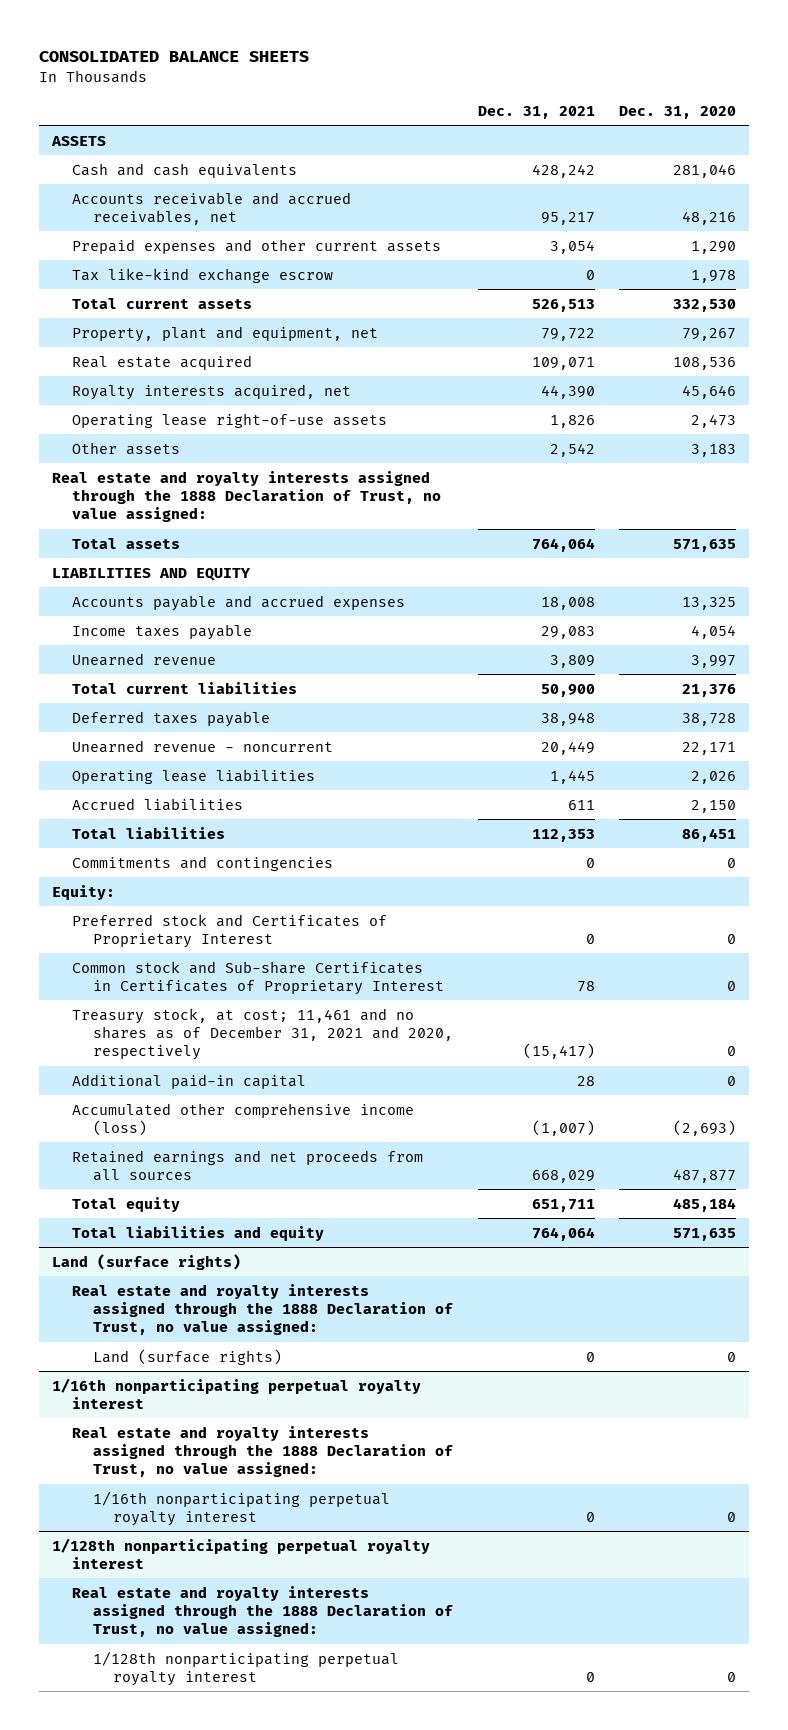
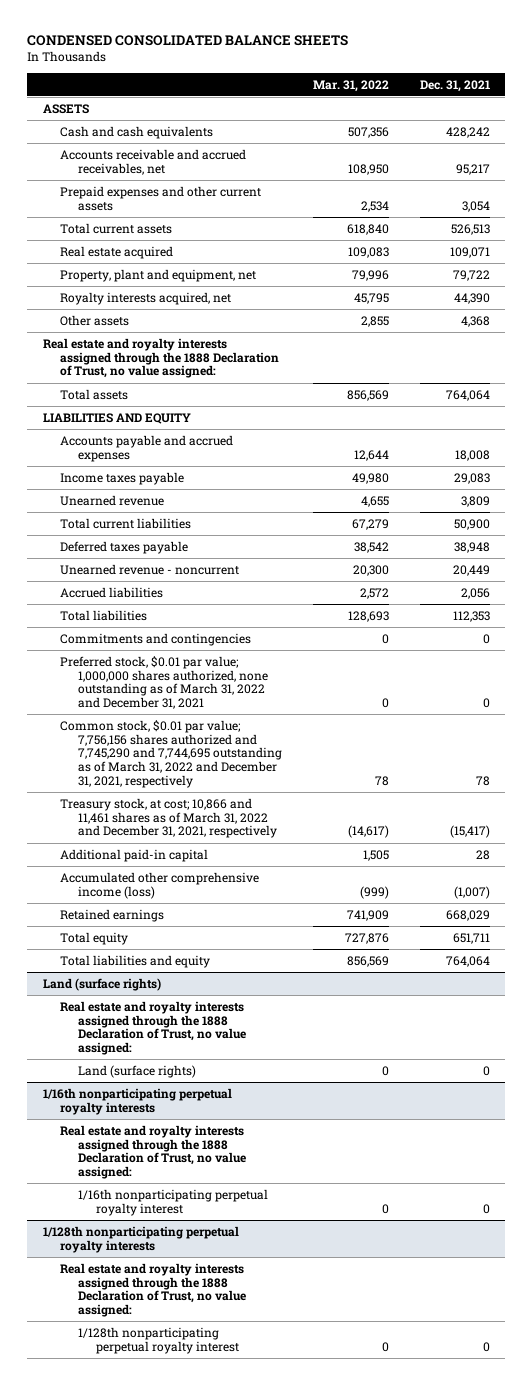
- CONSOLIDATED BALANCE SHEETS
+ CONDENSED CONSOLIDATED BALANCE SHEETS
- | Dec. 31, 2021 | Dec. 31, 2020
+ | Mar. 31, 2022 | Dec. 31, 2021
- Tax like-kind exchange escrow | 0 | 1,978
moved down: Property, plant and equipment, net | 79,996 | 79,722
- Operating lease right-of-use assets | 1,826 | 2,473
- Other assets | 2,542 | 3,183
+ Other assets | 2,855 | 4,368
- Operating lease liabilities | 1,445 | 2,026
- Accrued liabilities | 611 | 2,150
+ Accrued liabilities | 2,572 | 2,056
- Equity:
- Preferred stock and Certificates of Proprietary Interest | 0 | 0
- Common stock and Sub-share Certificates in Certificates of Proprietary Interest | 78 | 0
- Treasury stock, at cost; 11,461 and no shares as of December 31, 2021 and 2020, respectively | (15,417) | 0
+ Preferred stock, $0.01 par value; 1,000,000 shares authorized, none outstanding as of March 31, 2022 and December 31, 2021 | 0 | 0
+ Common stock, $0.01 par value; 7,756,156 shares authorized and 7,745,290 and 7,744,695 outstanding as of March 31, 2022 and December 31, 2021, respectively | 78 | 78
+ Treasury stock, at cost; 10,866 and 11,461 shares as of March 31, 2022 and December 31, 2021, respectively | (14,617) | (15,417)
- Retained earnings and net proceeds from all sources | 668,029 | 487,877
+ Retained earnings | 741,909 | 668,029
- 1/16th nonparticipating perpetual royalty interest
+ 1/16th nonparticipating perpetual royalty interests
- 1/128th nonparticipating perpetual royalty interest
+ 1/128th nonparticipating perpetual royalty interests

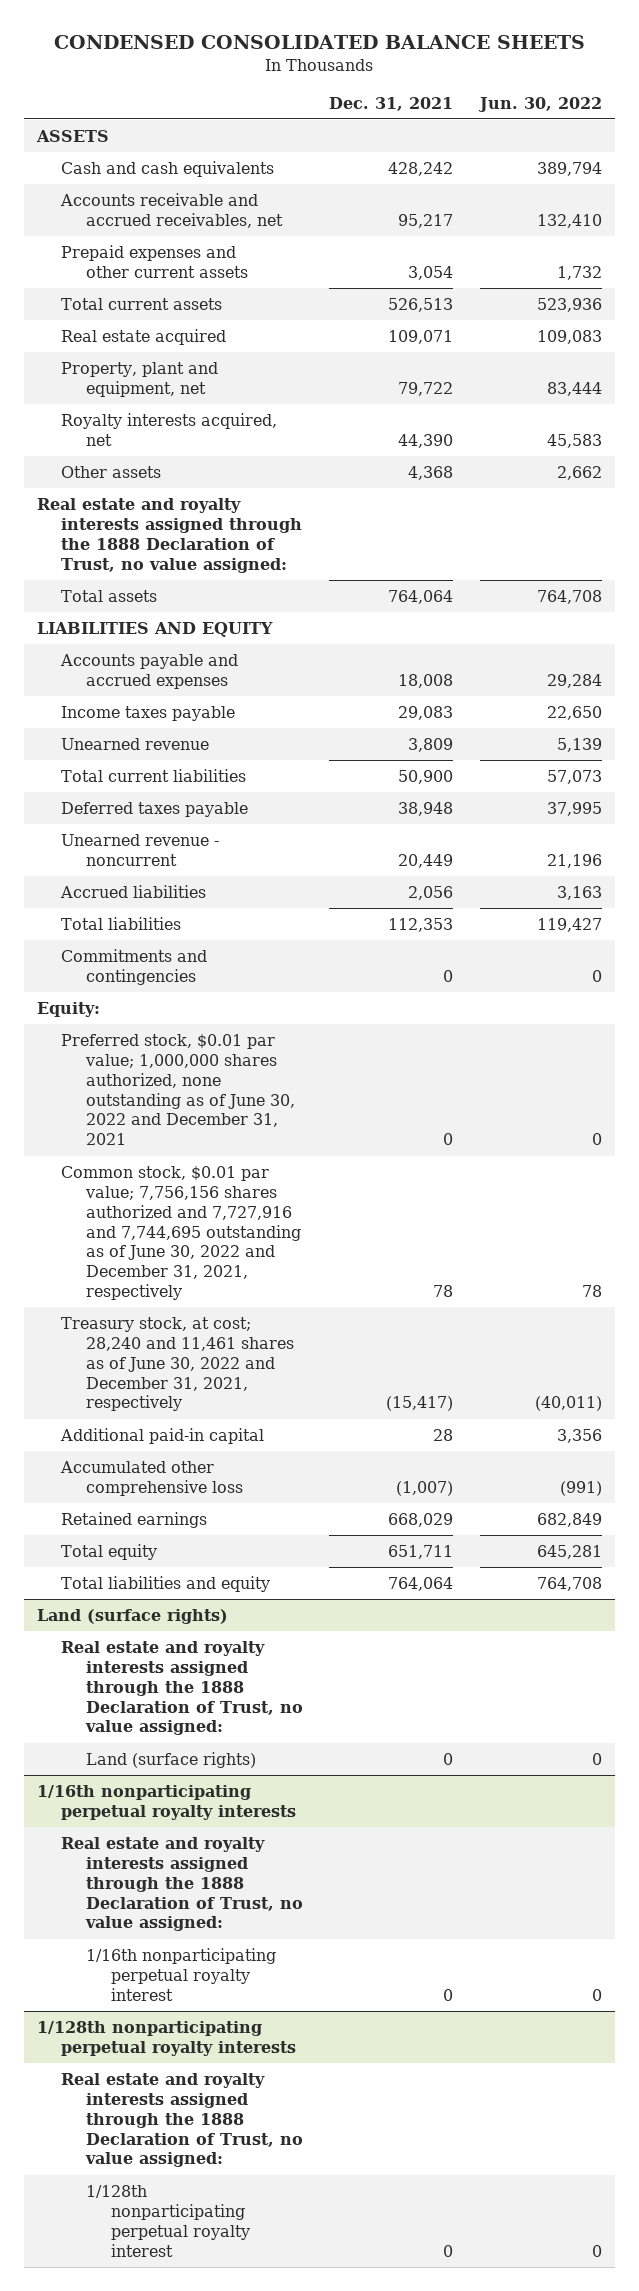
- | Mar. 31, 2022 | Dec. 31, 2021
+ | Dec. 31, 2021 | Jun. 30, 2022
- Preferred stock, $0.01 par value; 1,000,000 shares authorized, none outstanding as of March 31, 2022 and December 31, 2021 | 0 | 0
- Common stock, $0.01 par value; 7,756,156 shares authorized and 7,745,290 and 7,744,695 outstanding as of March 31, 2022 and December 31, 2021, respectively | 78 | 78
- Treasury stock, at cost; 10,866 and 11,461 shares as of March 31, 2022 and December 31, 2021, respectively | (14,617) | (15,417)
+ Equity:
+ Preferred stock, $0.01 par value; 1,000,000 shares authorized, none outstanding as of June 30, 2022 and December 31, 2021 | 0 | 0
+ Common stock, $0.01 par value; 7,756,156 shares authorized and 7,727,916 and 7,744,695 outstanding as of June 30, 2022 and December 31, 2021, respectively | 78 | 78
+ Treasury stock, at cost; 28,240 and 11,461 shares as of June 30, 2022 and December 31, 2021, respectively | (15,417) | (40,011)
- Accumulated other comprehensive income (loss) | (999) | (1,007)
+ Accumulated other comprehensive loss | (1,007) | (991)

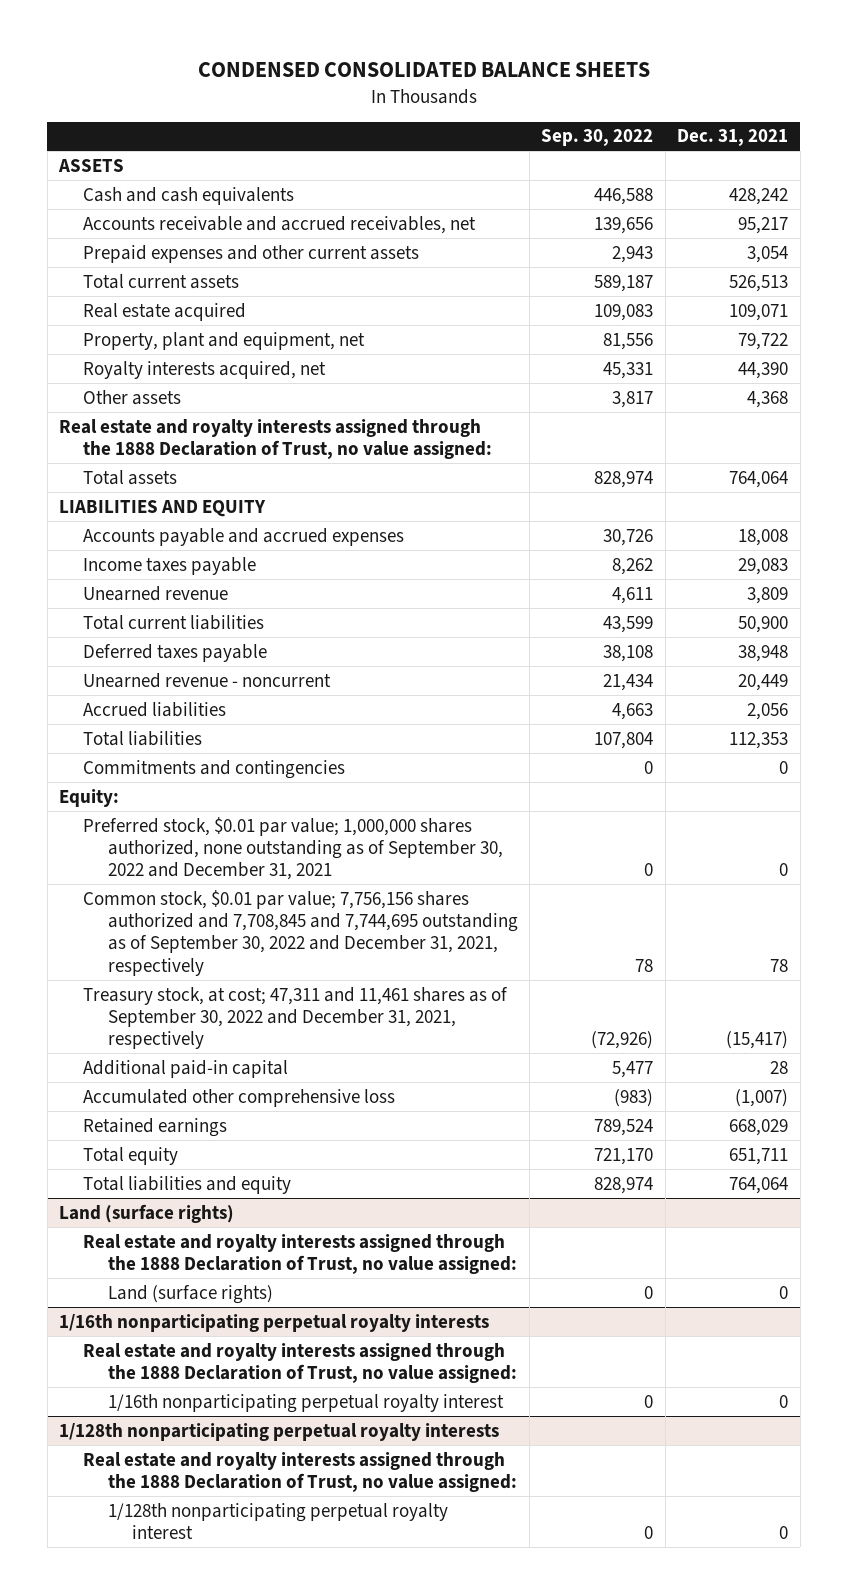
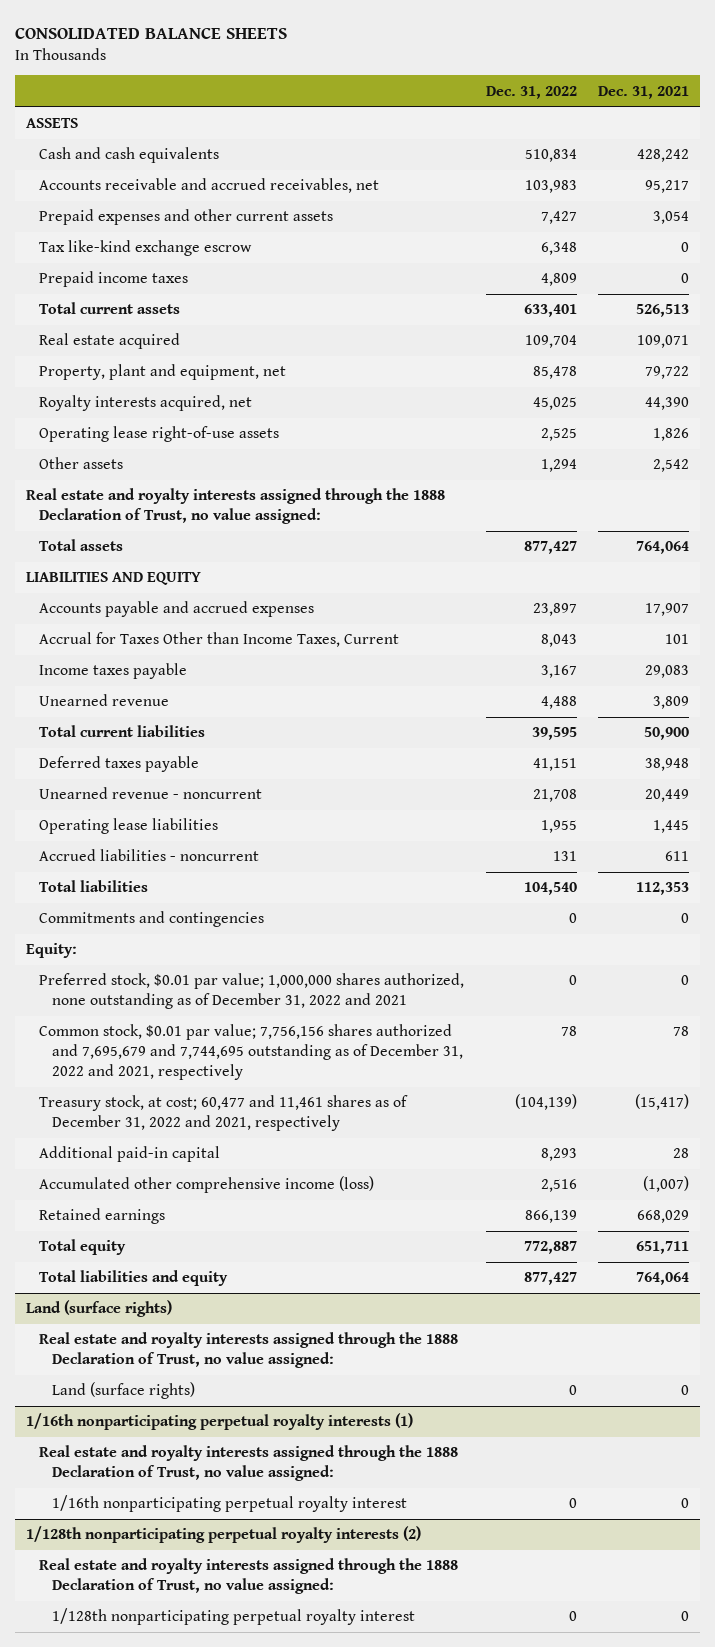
- CONDENSED CONSOLIDATED BALANCE SHEETS
+ CONSOLIDATED BALANCE SHEETS
- | Sep. 30, 2022 | Dec. 31, 2021
+ | Dec. 31, 2022 | Dec. 31, 2021
+ Tax like-kind exchange escrow | 6,348 | 0
+ Prepaid income taxes | 4,809 | 0
- Other assets | 3,817 | 4,368
+ Operating lease right-of-use assets | 2,525 | 1,826
+ Other assets | 1,294 | 2,542
- Accounts payable and accrued expenses | 30,726 | 18,008
+ Accounts payable and accrued expenses | 23,897 | 17,907
+ Accrual for Taxes Other than Income Taxes, Current | 8,043 | 101
- Accrued liabilities | 4,663 | 2,056
+ Operating lease liabilities | 1,955 | 1,445
+ Accrued liabilities - noncurrent | 131 | 611
- Preferred stock, $0.01 par value; 1,000,000 shares authorized, none outstanding as of September 30, 2022 and December 31, 2021 | 0 | 0
- Common stock, $0.01 par value; 7,756,156 shares authorized and 7,708,845 and 7,744,695 outstanding as of September 30, 2022 and December 31, 2021, respectively | 78 | 78
- Treasury stock, at cost; 47,311 and 11,461 shares as of September 30, 2022 and December 31, 2021, respectively | (72,926) | (15,417)
+ Preferred stock, $0.01 par value; 1,000,000 shares authorized, none outstanding as of December 31, 2022 and 2021 | 0 | 0
+ Common stock, $0.01 par value; 7,756,156 shares authorized and 7,695,679 and 7,744,695 outstanding as of December 31, 2022 and 2021, respectively | 78 | 78
+ Treasury stock, at cost; 60,477 and 11,461 shares as of December 31, 2022 and 2021, respectively | (104,139) | (15,417)
- Accumulated other comprehensive loss | (983) | (1,007)
+ Accumulated other comprehensive income (loss) | 2,516 | (1,007)
- 1/16th nonparticipating perpetual royalty interests
+ 1/16th nonparticipating perpetual royalty interests (1)
- 1/128th nonparticipating perpetual royalty interests
+ 1/128th nonparticipating perpetual royalty interests (2)

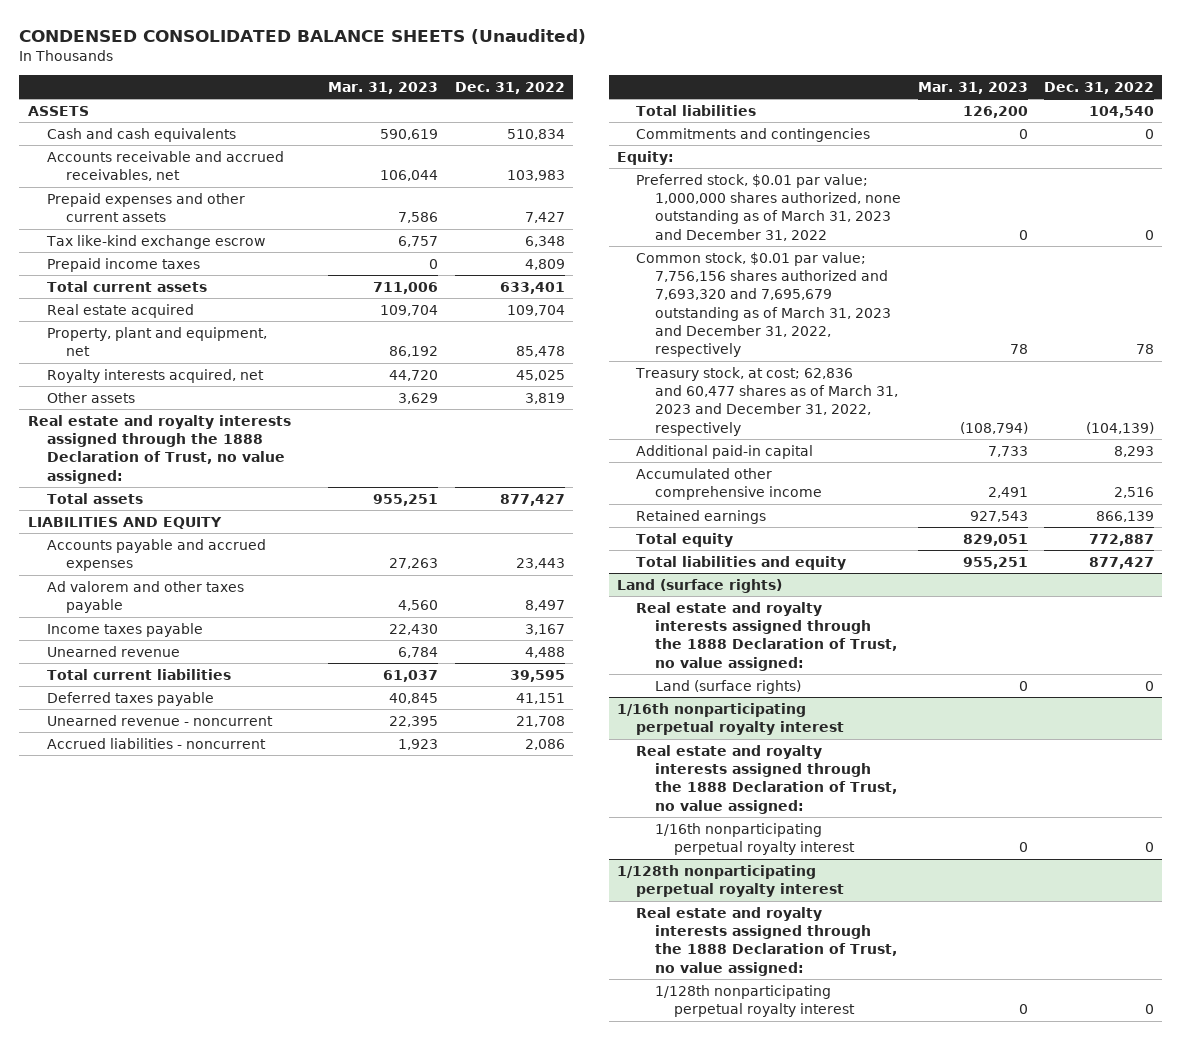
- CONSOLIDATED BALANCE SHEETS
+ CONDENSED CONSOLIDATED BALANCE SHEETS (Unaudited)
- | Dec. 31, 2022 | Dec. 31, 2021
+ | Mar. 31, 2023 | Dec. 31, 2022
- Operating lease right-of-use assets | 2,525 | 1,826
- Other assets | 1,294 | 2,542
+ Other assets | 3,629 | 3,819
- Accounts payable and accrued expenses | 23,897 | 17,907
- Accrual for Taxes Other than Income Taxes, Current | 8,043 | 101
+ Accounts payable and accrued expenses | 27,263 | 23,443
+ Ad valorem and other taxes payable | 4,560 | 8,497
- Operating lease liabilities | 1,955 | 1,445
- Accrued liabilities - noncurrent | 131 | 611
+ Accrued liabilities - noncurrent | 1,923 | 2,086
- Preferred stock, $0.01 par value; 1,000,000 shares authorized, none outstanding as of December 31, 2022 and 2021 | 0 | 0
- Common stock, $0.01 par value; 7,756,156 shares authorized and 7,695,679 and 7,744,695 outstanding as of December 31, 2022 and 2021, respectively | 78 | 78
- Treasury stock, at cost; 60,477 and 11,461 shares as of December 31, 2022 and 2021, respectively | (104,139) | (15,417)
+ Preferred stock, $0.01 par value; 1,000,000 shares authorized, none outstanding as of March 31, 2023 and December 31, 2022 | 0 | 0
+ Common stock, $0.01 par value; 7,756,156 shares authorized and 7,693,320 and 7,695,679 outstanding as of March 31, 2023 and December 31, 2022, respectively | 78 | 78
+ Treasury stock, at cost; 62,836 and 60,477 shares as of March 31, 2023 and December 31, 2022, respectively | (108,794) | (104,139)
- Accumulated other comprehensive income (loss) | 2,516 | (1,007)
+ Accumulated other comprehensive income | 2,491 | 2,516
- 1/16th nonparticipating perpetual royalty interests (1)
+ 1/16th nonparticipating perpetual royalty interest
- 1/128th nonparticipating perpetual royalty interests (2)
+ 1/128th nonparticipating perpetual royalty interest

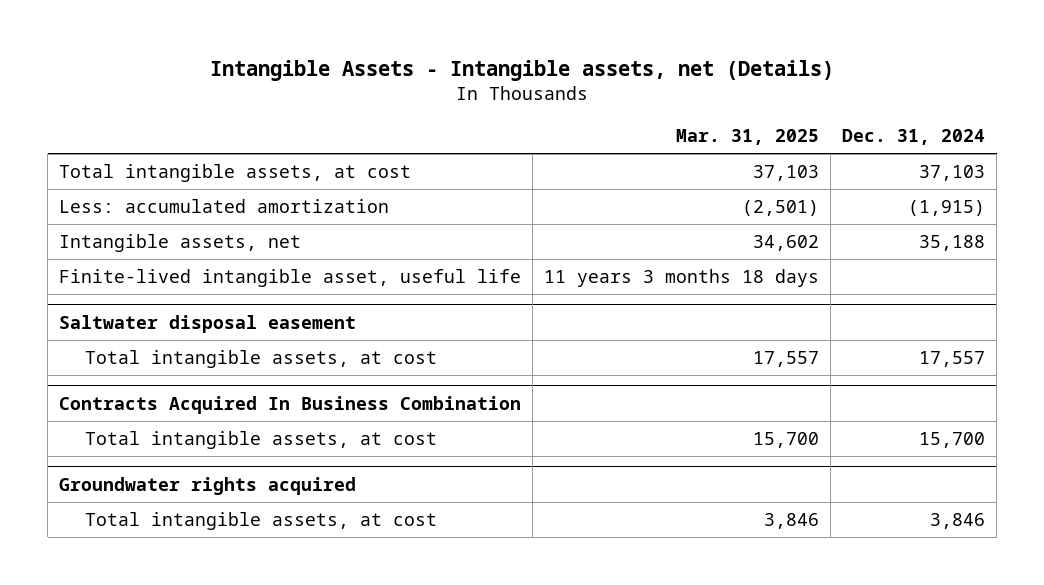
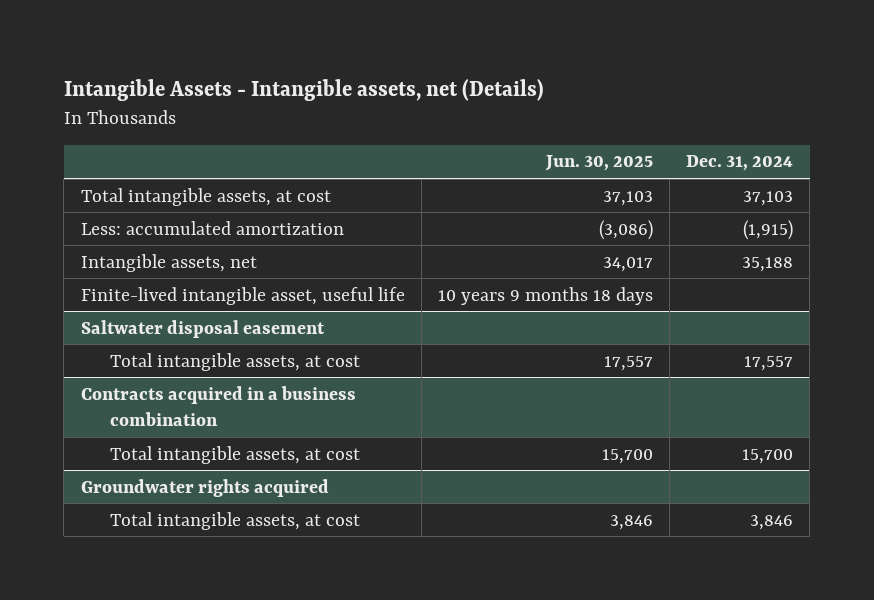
- | Mar. 31, 2025 | Dec. 31, 2024
+ | Jun. 30, 2025 | Dec. 31, 2024
- Contracts Acquired In Business Combination
+ Contracts acquired in a business combination

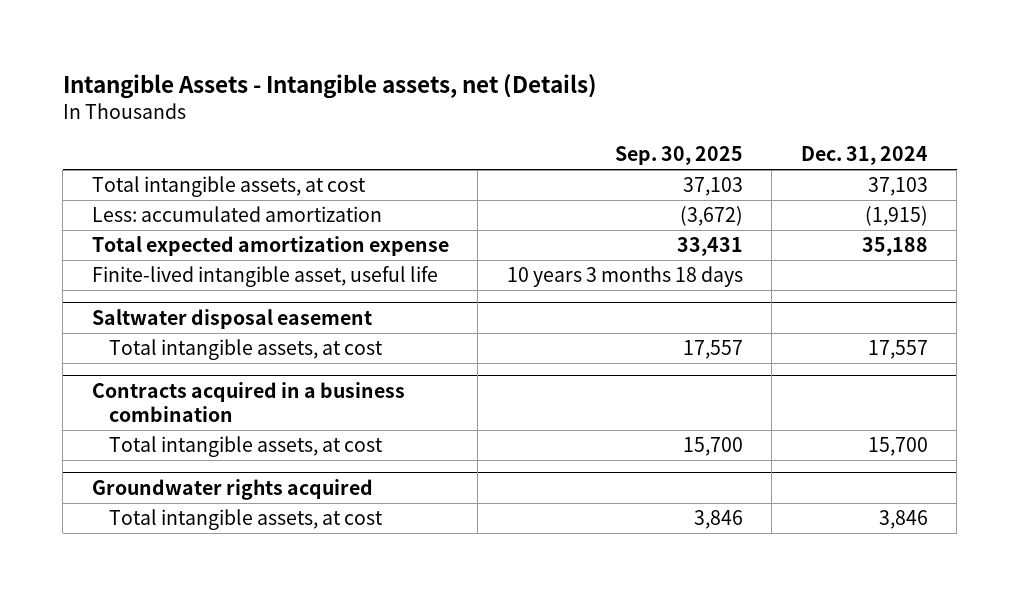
- | Jun. 30, 2025 | Dec. 31, 2024
+ | Sep. 30, 2025 | Dec. 31, 2024
- Intangible assets, net | 34,017 | 35,188
+ Total expected amortization expense | 33,431 | 35,188

